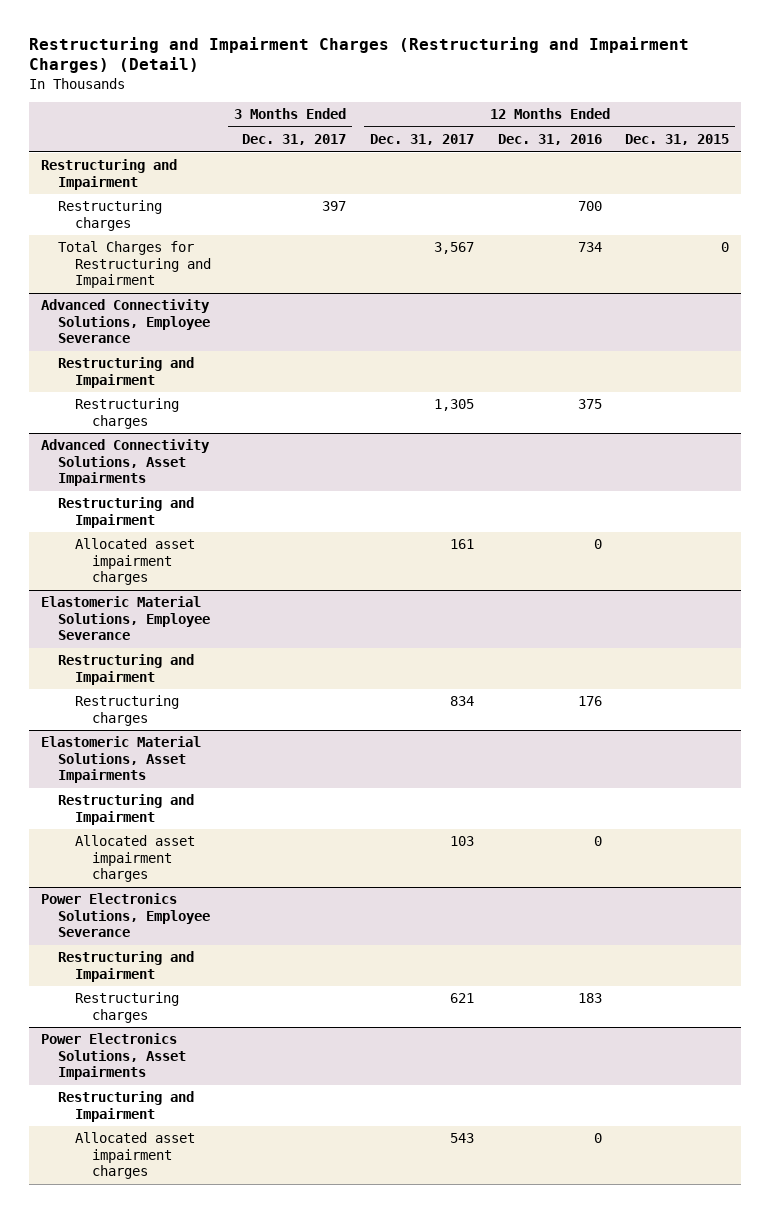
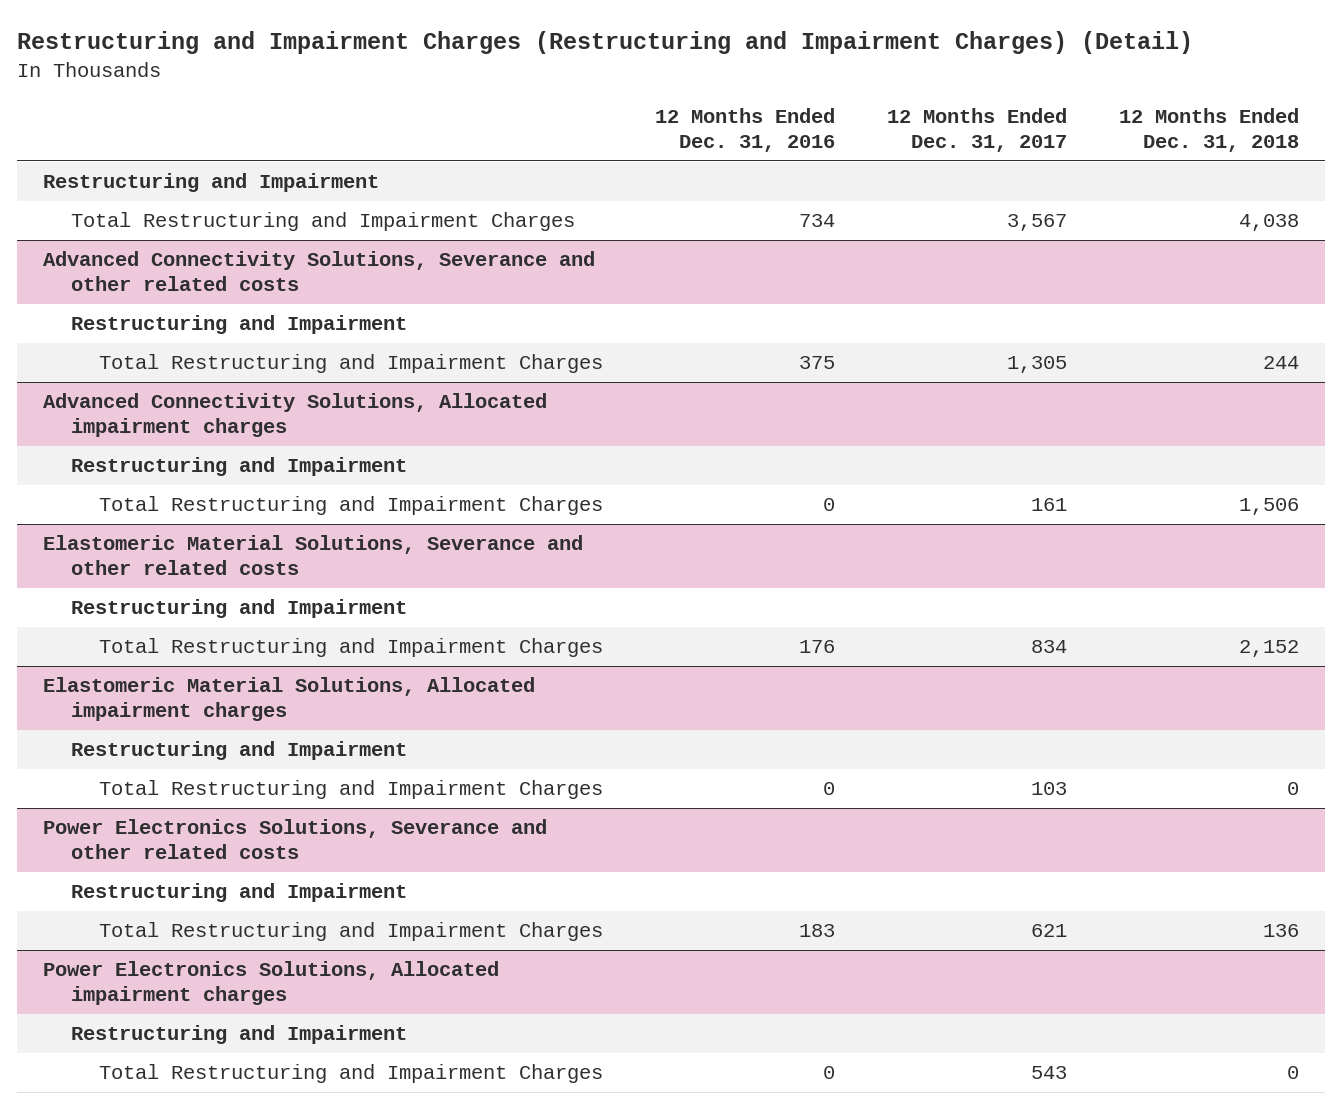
- | 3 Months Ended Dec. 31, 2017 | 12 Months Ended Dec. 31, 2017 | 12 Months Ended Dec. 31, 2016 | 12 Months Ended Dec. 31, 2015
+ | 12 Months Ended Dec. 31, 2016 | 12 Months Ended Dec. 31, 2017 | 12 Months Ended Dec. 31, 2018
- Restructuring charges | 397 | | 700 |
- Total Charges for Restructuring and Impairment | | 3,567 | 734 | 0
- Advanced Connectivity Solutions, Employee Severance
+ Total Restructuring and Impairment Charges | 734 | 3,567 | 4,038
+ Advanced Connectivity Solutions, Severance and other related costs
- Restructuring charges | | 1,305 | 375 |
- Advanced Connectivity Solutions, Asset Impairments
+ Total Restructuring and Impairment Charges | 375 | 1,305 | 244
+ Advanced Connectivity Solutions, Allocated impairment charges
- Allocated asset impairment charges | | 161 | 0 |
- Elastomeric Material Solutions, Employee Severance
+ Total Restructuring and Impairment Charges | 0 | 161 | 1,506
+ Elastomeric Material Solutions, Severance and other related costs
- Restructuring charges | | 834 | 176 |
- Elastomeric Material Solutions, Asset Impairments
+ Total Restructuring and Impairment Charges | 176 | 834 | 2,152
+ Elastomeric Material Solutions, Allocated impairment charges
- Allocated asset impairment charges | | 103 | 0 |
- Power Electronics Solutions, Employee Severance
+ Total Restructuring and Impairment Charges | 0 | 103 | 0
+ Power Electronics Solutions, Severance and other related costs
- Restructuring charges | | 621 | 183 |
- Power Electronics Solutions, Asset Impairments
+ Total Restructuring and Impairment Charges | 183 | 621 | 136
+ Power Electronics Solutions, Allocated impairment charges
- Allocated asset impairment charges | | 543 | 0 |
+ Total Restructuring and Impairment Charges | 0 | 543 | 0

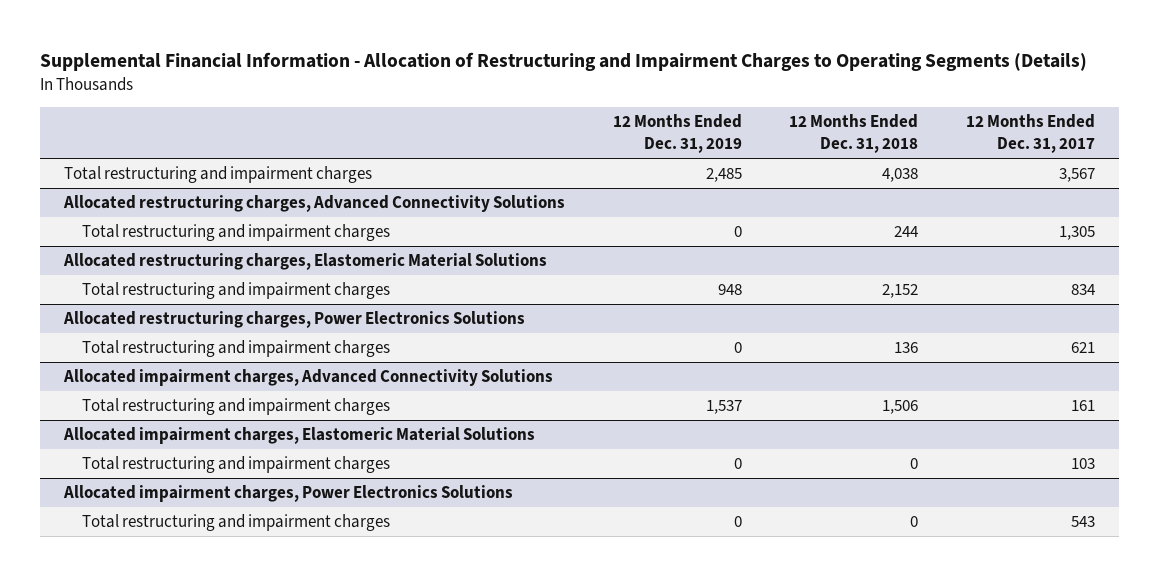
- Restructuring and Impairment Charges (Restructuring and Impairment Charges) (Detail)
+ Supplemental Financial Information - Allocation of Restructuring and Impairment Charges to Operating Segments (Details)
- | 12 Months Ended Dec. 31, 2016 | 12 Months Ended Dec. 31, 2017 | 12 Months Ended Dec. 31, 2018
+ | 12 Months Ended Dec. 31, 2019 | 12 Months Ended Dec. 31, 2018 | 12 Months Ended Dec. 31, 2017
- Restructuring and Impairment
- Total Restructuring and Impairment Charges | 734 | 3,567 | 4,038
- Advanced Connectivity Solutions, Severance and other related costs
- Restructuring and Impairment
- Total Restructuring and Impairment Charges | 375 | 1,305 | 244
- Advanced Connectivity Solutions, Allocated impairment charges
- Restructuring and Impairment
- Total Restructuring and Impairment Charges | 0 | 161 | 1,506
- Elastomeric Material Solutions, Severance and other related costs
- Restructuring and Impairment
- Total Restructuring and Impairment Charges | 176 | 834 | 2,152
- Elastomeric Material Solutions, Allocated impairment charges
- Restructuring and Impairment
- Total Restructuring and Impairment Charges | 0 | 103 | 0
- Power Electronics Solutions, Severance and other related costs
- Restructuring and Impairment
- Total Restructuring and Impairment Charges | 183 | 621 | 136
- Power Electronics Solutions, Allocated impairment charges
- Restructuring and Impairment
- Total Restructuring and Impairment Charges | 0 | 543 | 0
+ Total restructuring and impairment charges | 2,485 | 4,038 | 3,567
+ Allocated restructuring charges, Advanced Connectivity Solutions
+ Total restructuring and impairment charges | 0 | 244 | 1,305
+ Allocated restructuring charges, Elastomeric Material Solutions
+ Total restructuring and impairment charges | 948 | 2,152 | 834
+ Allocated restructuring charges, Power Electronics Solutions
+ Total restructuring and impairment charges | 0 | 136 | 621
+ Allocated impairment charges, Advanced Connectivity Solutions
+ Total restructuring and impairment charges | 1,537 | 1,506 | 161
+ Allocated impairment charges, Elastomeric Material Solutions
+ Total restructuring and impairment charges | 0 | 0 | 103
+ Allocated impairment charges, Power Electronics Solutions
+ Total restructuring and impairment charges | 0 | 0 | 543

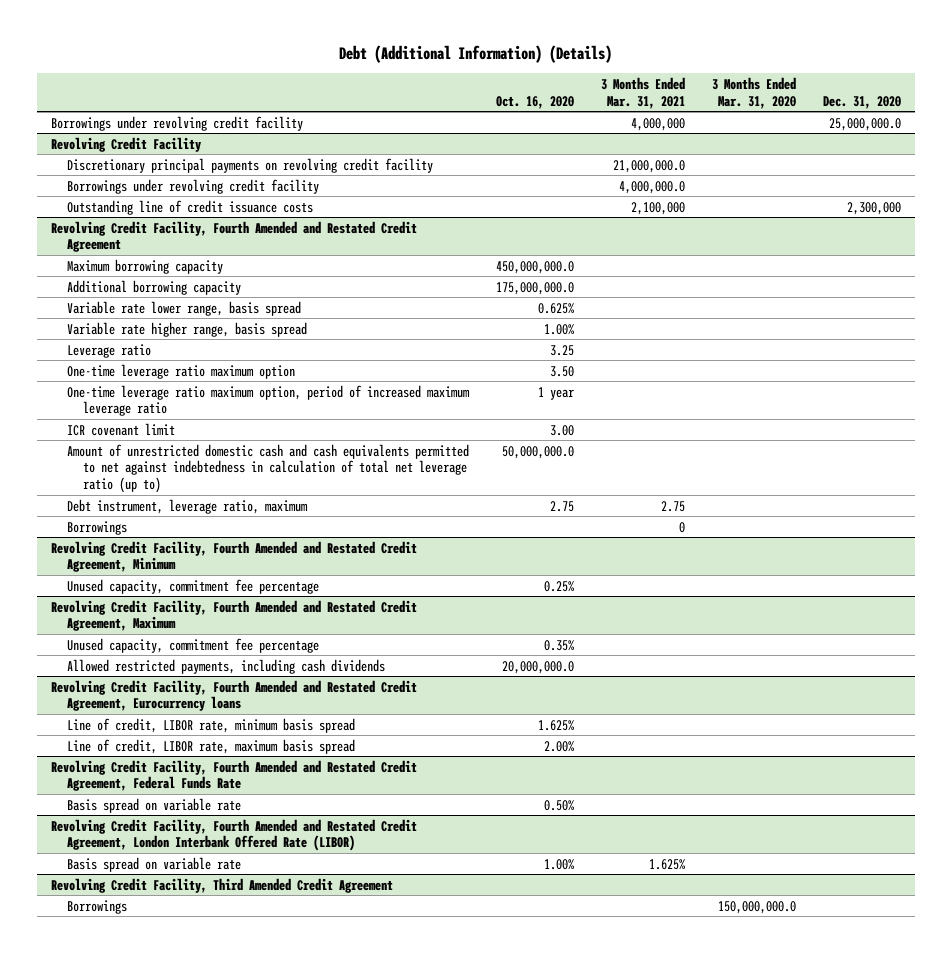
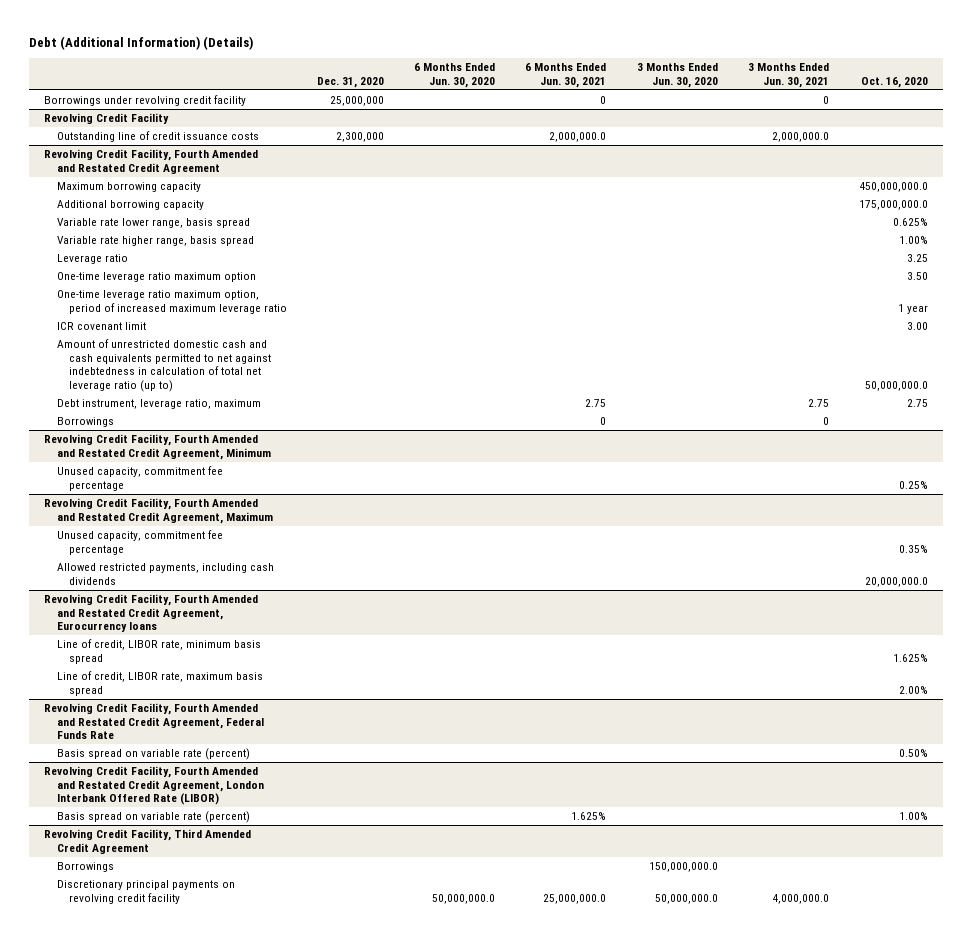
- | Oct. 16, 2020 | 3 Months Ended Mar. 31, 2021 | 3 Months Ended Mar. 31, 2020 | Dec. 31, 2020
+ | Dec. 31, 2020 | 6 Months Ended Jun. 30, 2020 | 6 Months Ended Jun. 30, 2021 | 3 Months Ended Jun. 30, 2020 | 3 Months Ended Jun. 30, 2021 | Oct. 16, 2020
- Borrowings under revolving credit facility | | 4,000,000 | | 25,000,000.0
+ Borrowings under revolving credit facility | 25,000,000 | | 0 | | 0 |
@ Revolving Credit Facility
- Discretionary principal payments on revolving credit facility | | 21,000,000.0 | |
- Borrowings under revolving credit facility | | 4,000,000.0 | |
@ Revolving Credit Facility, Fourth Amended and Restated Credit Agreement, Federal Funds Rate
- Basis spread on variable rate | 0.50% | | |
+ Basis spread on variable rate (percent) | | | | | | 0.50%
@ Revolving Credit Facility, Fourth Amended and Restated Credit Agreement, London Interbank Offered Rate (LIBOR)
- Basis spread on variable rate | 1.00% | 1.625% | |
+ Basis spread on variable rate (percent) | | | 1.625% | | | 1.00%
@ Revolving Credit Facility, Third Amended Credit Agreement
+ Discretionary principal payments on revolving credit facility | | 50,000,000.0 | 25,000,000.0 | 50,000,000.0 | 4,000,000.0 |

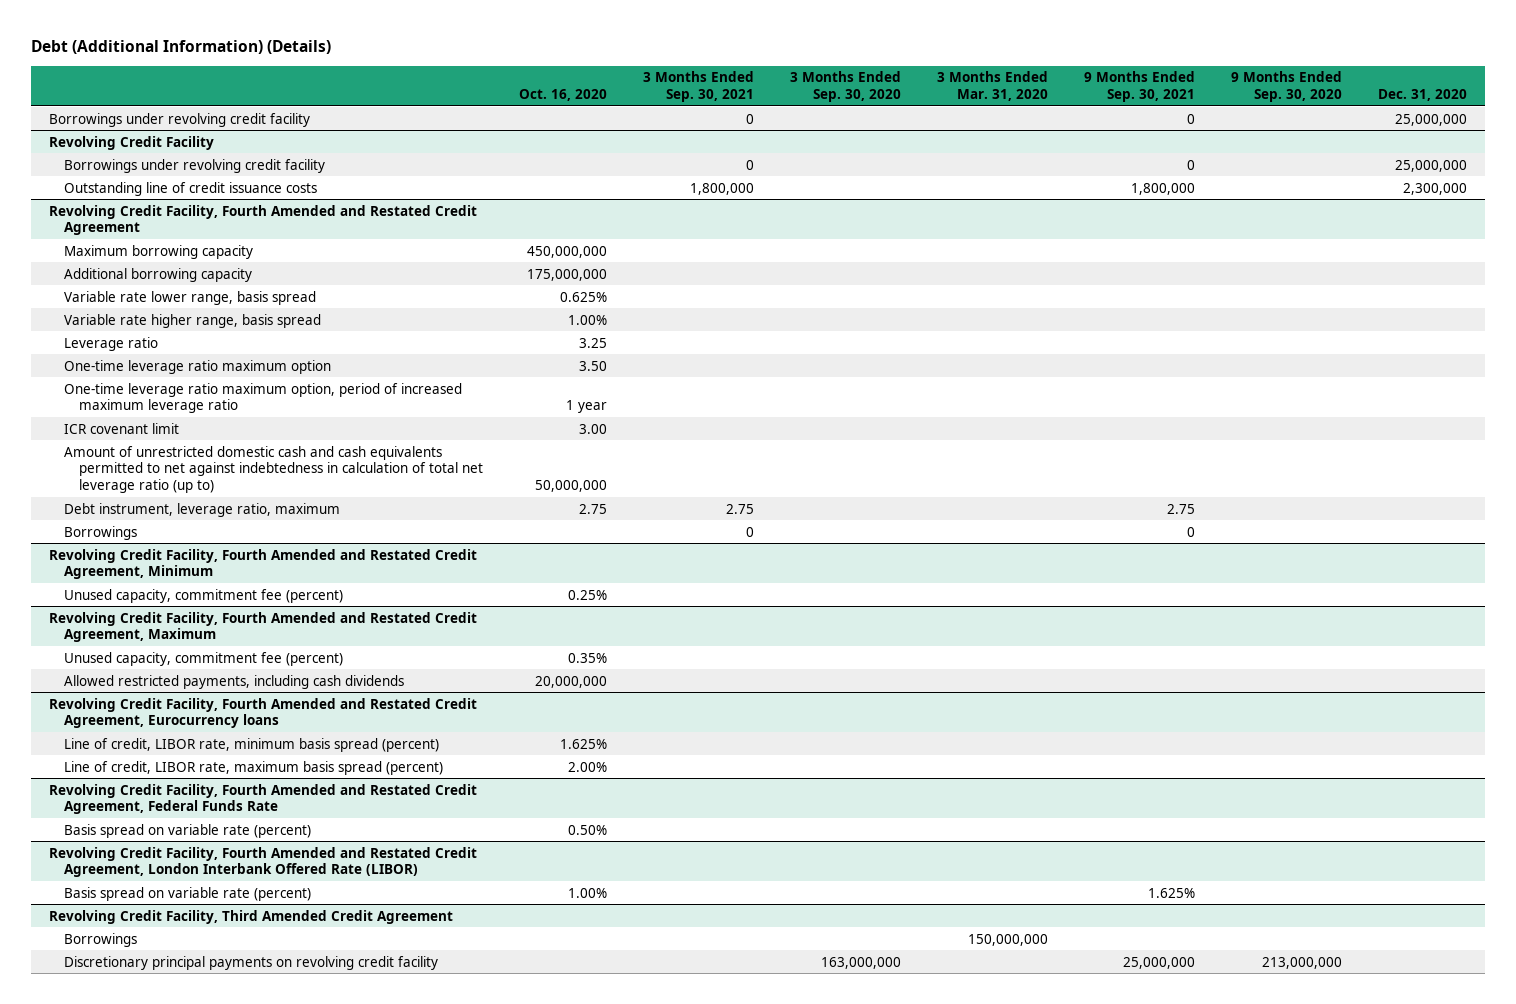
- | Dec. 31, 2020 | 6 Months Ended Jun. 30, 2020 | 6 Months Ended Jun. 30, 2021 | 3 Months Ended Jun. 30, 2020 | 3 Months Ended Jun. 30, 2021 | Oct. 16, 2020
+ | Oct. 16, 2020 | 3 Months Ended Sep. 30, 2021 | 3 Months Ended Sep. 30, 2020 | 3 Months Ended Mar. 31, 2020 | 9 Months Ended Sep. 30, 2021 | 9 Months Ended Sep. 30, 2020 | Dec. 31, 2020
@ Revolving Credit Facility
+ Borrowings under revolving credit facility | | 0 | | | 0 | | 25,000,000
@ Revolving Credit Facility, Fourth Amended and Restated Credit Agreement
- Maximum borrowing capacity | | | | | | 450,000,000.0
- Additional borrowing capacity | | | | | | 175,000,000.0
+ Maximum borrowing capacity | 450,000,000 | | | | | |
+ Additional borrowing capacity | 175,000,000 | | | | | |
- Amount of unrestricted domestic cash and cash equivalents permitted to net against indebtedness in calculation of total net leverage ratio (up to) | | | | | | 50,000,000.0
+ Amount of unrestricted domestic cash and cash equivalents permitted to net against indebtedness in calculation of total net leverage ratio (up to) | 50,000,000 | | | | | |
@ Revolving Credit Facility, Fourth Amended and Restated Credit Agreement, Minimum
- Unused capacity, commitment fee percentage | | | | | | 0.25%
+ Unused capacity, commitment fee (percent) | 0.25% | | | | | |
@ Revolving Credit Facility, Fourth Amended and Restated Credit Agreement, Maximum
- Unused capacity, commitment fee percentage | | | | | | 0.35%
- Allowed restricted payments, including cash dividends | | | | | | 20,000,000.0
+ Unused capacity, commitment fee (percent) | 0.35% | | | | | |
+ Allowed restricted payments, including cash dividends | 20,000,000 | | | | | |
@ Revolving Credit Facility, Fourth Amended and Restated Credit Agreement, Eurocurrency loans
- Line of credit, LIBOR rate, minimum basis spread | | | | | | 1.625%
- Line of credit, LIBOR rate, maximum basis spread | | | | | | 2.00%
+ Line of credit, LIBOR rate, minimum basis spread (percent) | 1.625% | | | | | |
+ Line of credit, LIBOR rate, maximum basis spread (percent) | 2.00% | | | | | |

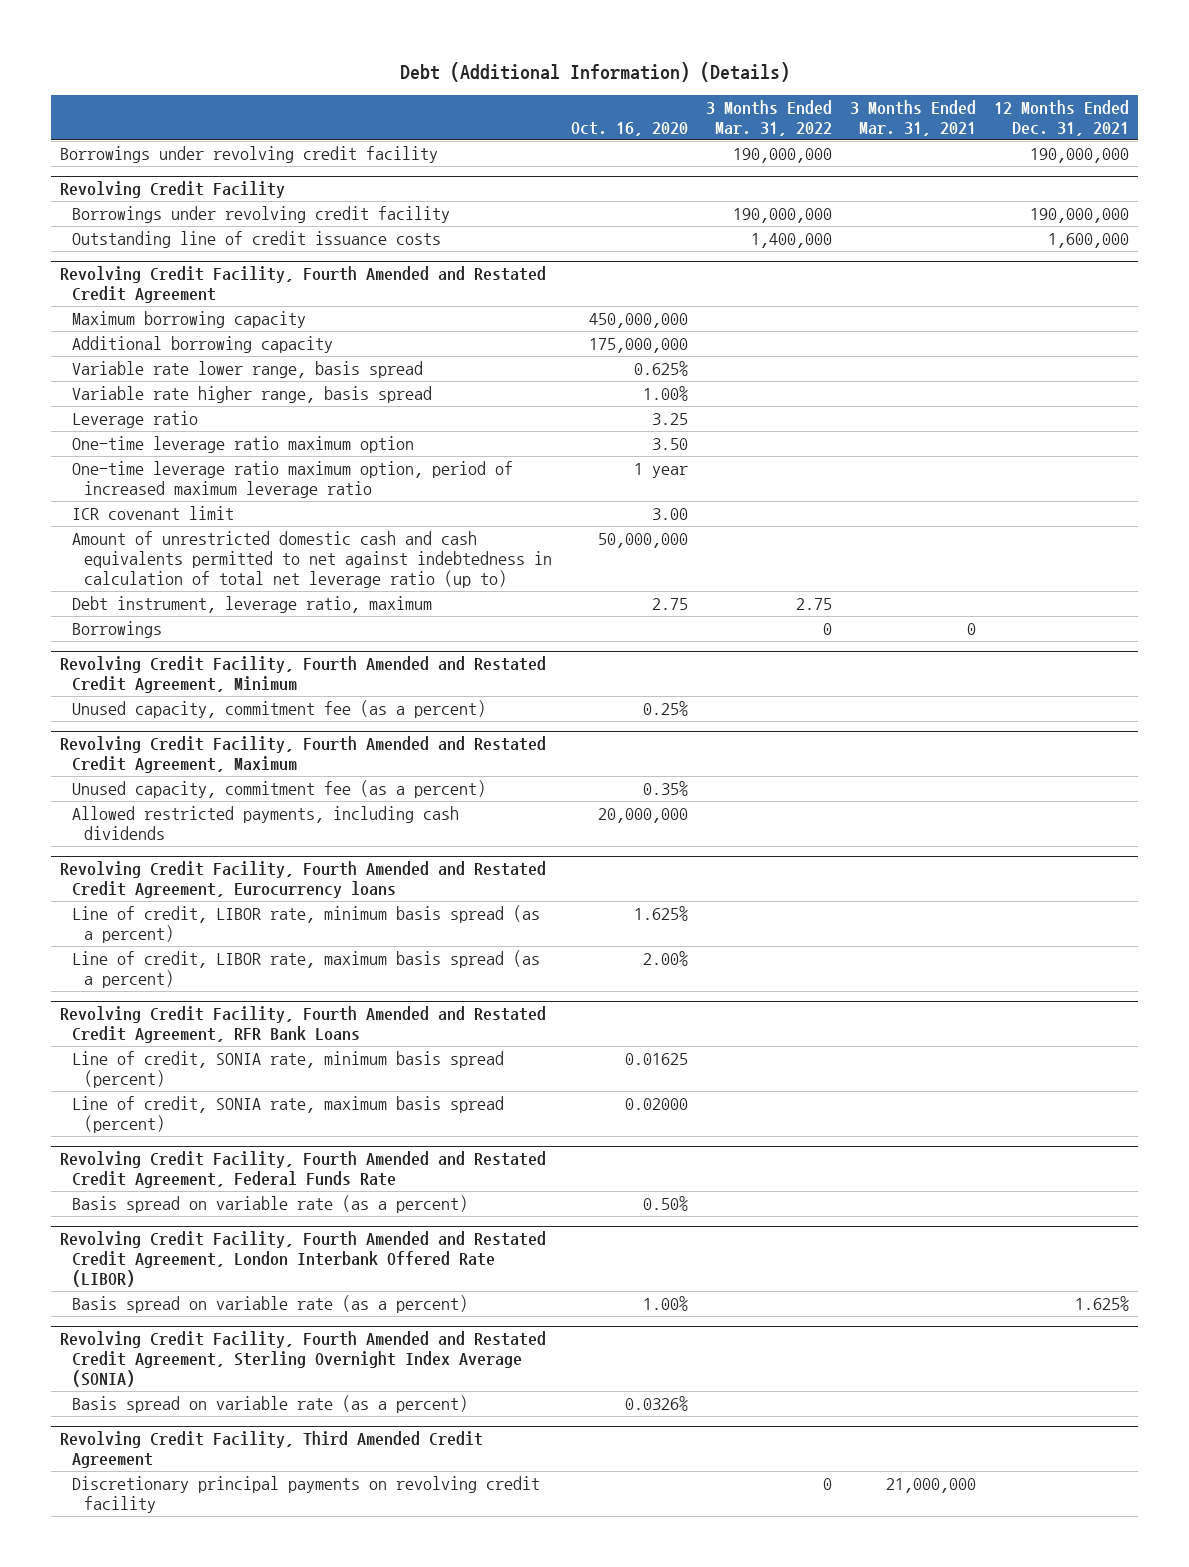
- | Oct. 16, 2020 | 3 Months Ended Sep. 30, 2021 | 3 Months Ended Sep. 30, 2020 | 3 Months Ended Mar. 31, 2020 | 9 Months Ended Sep. 30, 2021 | 9 Months Ended Sep. 30, 2020 | Dec. 31, 2020
+ | Oct. 16, 2020 | 3 Months Ended Mar. 31, 2022 | 3 Months Ended Mar. 31, 2021 | 12 Months Ended Dec. 31, 2021
@ Revolving Credit Facility, Fourth Amended and Restated Credit Agreement, Minimum
- Unused capacity, commitment fee (percent) | 0.25% | | | | | |
+ Unused capacity, commitment fee (as a percent) | 0.25% | | |
@ Revolving Credit Facility, Fourth Amended and Restated Credit Agreement, Maximum
- Unused capacity, commitment fee (percent) | 0.35% | | | | | |
+ Unused capacity, commitment fee (as a percent) | 0.35% | | |
@ Revolving Credit Facility, Fourth Amended and Restated Credit Agreement, Eurocurrency loans
- Line of credit, LIBOR rate, minimum basis spread (percent) | 1.625% | | | | | |
- Line of credit, LIBOR rate, maximum basis spread (percent) | 2.00% | | | | | |
+ Line of credit, LIBOR rate, minimum basis spread (as a percent) | 1.625% | | |
+ Line of credit, LIBOR rate, maximum basis spread (as a percent) | 2.00% | | |
+ Revolving Credit Facility, Fourth Amended and Restated Credit Agreement, RFR Bank Loans
+ Line of credit, SONIA rate, minimum basis spread (percent) | 0.01625 | | |
+ Line of credit, SONIA rate, maximum basis spread (percent) | 0.02000 | | |
@ Revolving Credit Facility, Fourth Amended and Restated Credit Agreement, Federal Funds Rate
- Basis spread on variable rate (percent) | 0.50% | | | | | |
+ Basis spread on variable rate (as a percent) | 0.50% | | |
@ Revolving Credit Facility, Fourth Amended and Restated Credit Agreement, London Interbank Offered Rate (LIBOR)
- Basis spread on variable rate (percent) | 1.00% | | | | 1.625% | |
+ Basis spread on variable rate (as a percent) | 1.00% | | | 1.625%
+ Revolving Credit Facility, Fourth Amended and Restated Credit Agreement, Sterling Overnight Index Average (SONIA)
+ Basis spread on variable rate (as a percent) | 0.0326% | | |
@ Revolving Credit Facility, Third Amended Credit Agreement
- Borrowings | | | | 150,000,000 | | |

